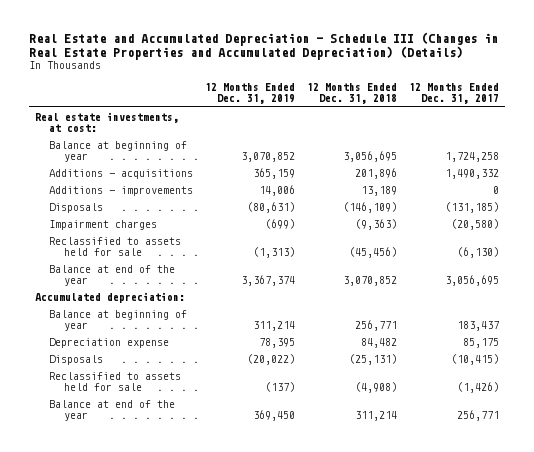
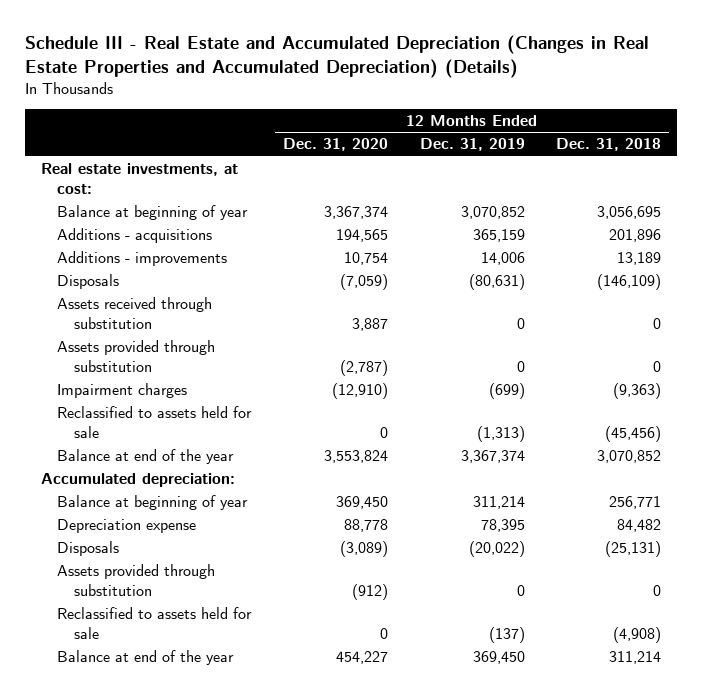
- Real Estate and Accumulated Depreciation - Schedule III (Changes in Real Estate Properties and Accumulated Depreciation) (Details)
+ Schedule III - Real Estate and Accumulated Depreciation (Changes in Real Estate Properties and Accumulated Depreciation) (Details)
- | 12 Months Ended Dec. 31, 2019 | 12 Months Ended Dec. 31, 2018 | 12 Months Ended Dec. 31, 2017
+ | 12 Months Ended Dec. 31, 2020 | 12 Months Ended Dec. 31, 2019 | 12 Months Ended Dec. 31, 2018
+ Assets received through substitution | 3,887 | 0 | 0
+ Assets provided through substitution | (2,787) | 0 | 0
+ Assets provided through substitution | (912) | 0 | 0

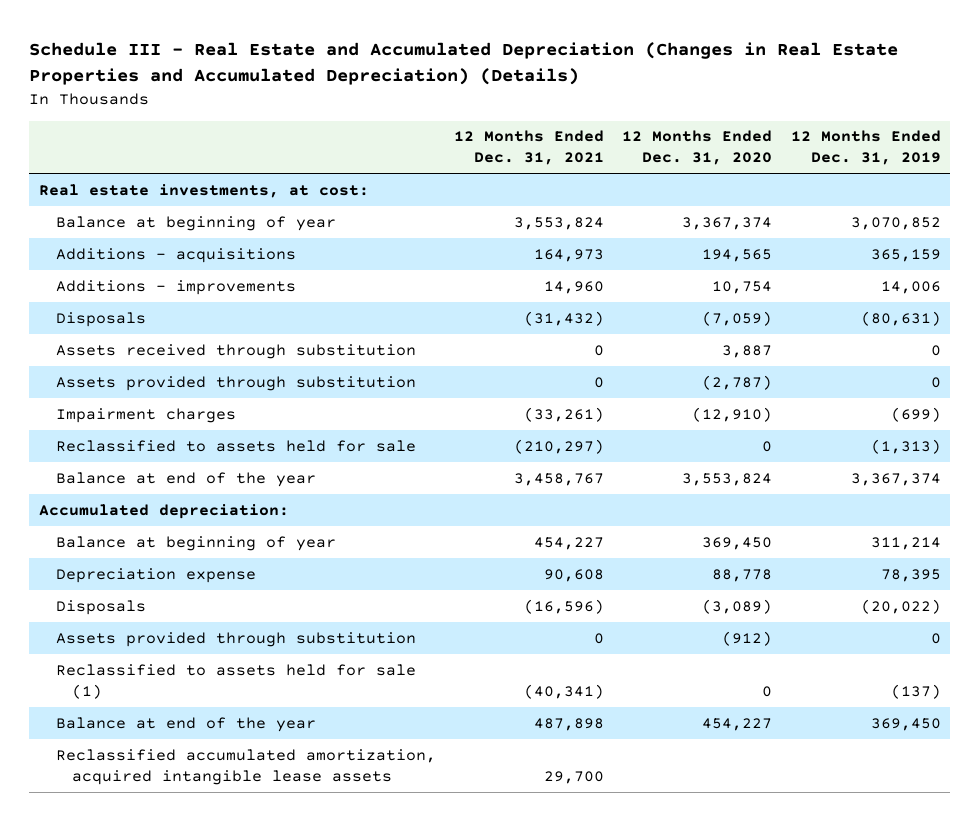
- | 12 Months Ended Dec. 31, 2020 | 12 Months Ended Dec. 31, 2019 | 12 Months Ended Dec. 31, 2018
+ | 12 Months Ended Dec. 31, 2021 | 12 Months Ended Dec. 31, 2020 | 12 Months Ended Dec. 31, 2019
- Reclassified to assets held for sale | 0 | (137) | (4,908)
+ Reclassified to assets held for sale (1) | (40,341) | 0 | (137)
+ Reclassified accumulated amortization, acquired intangible lease assets | 29,700 | |

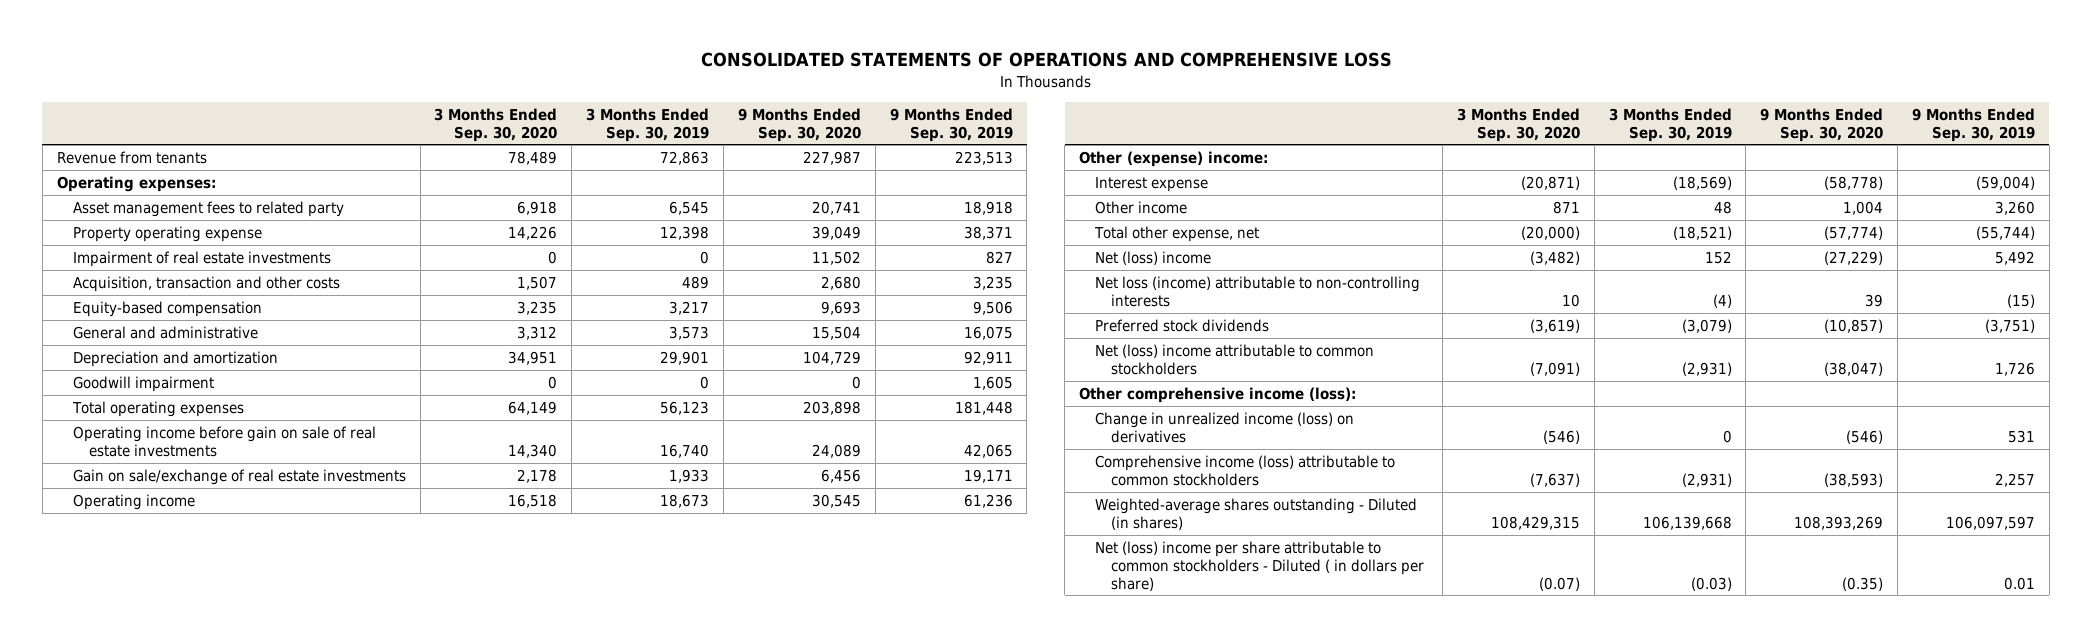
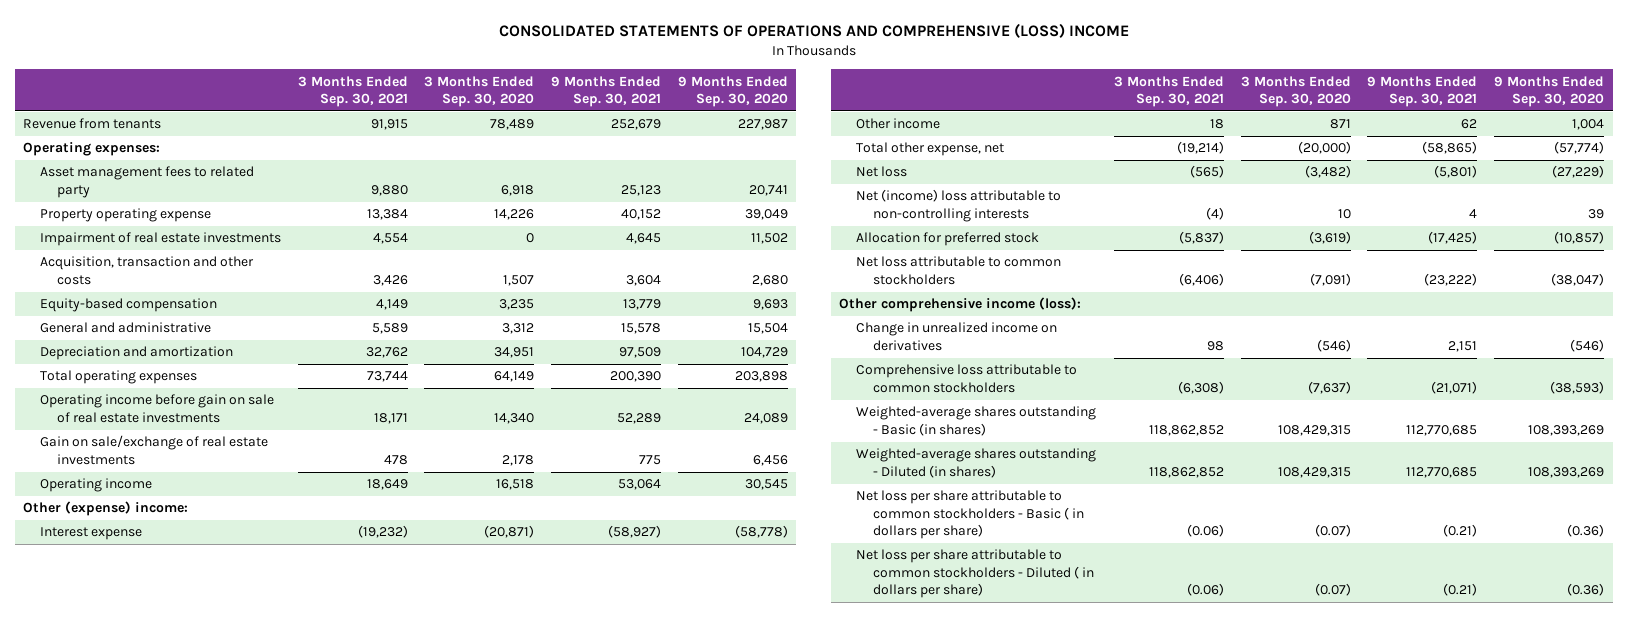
- CONSOLIDATED STATEMENTS OF OPERATIONS AND COMPREHENSIVE LOSS
+ CONSOLIDATED STATEMENTS OF OPERATIONS AND COMPREHENSIVE (LOSS) INCOME
- | 3 Months Ended Sep. 30, 2020 | 3 Months Ended Sep. 30, 2019 | 9 Months Ended Sep. 30, 2020 | 9 Months Ended Sep. 30, 2019
+ | 3 Months Ended Sep. 30, 2021 | 3 Months Ended Sep. 30, 2020 | 9 Months Ended Sep. 30, 2021 | 9 Months Ended Sep. 30, 2020
- Goodwill impairment | 0 | 0 | 0 | 1,605
- Net (loss) income | (3,482) | 152 | (27,229) | 5,492
- Net loss (income) attributable to non-controlling interests | 10 | (4) | 39 | (15)
- Preferred stock dividends | (3,619) | (3,079) | (10,857) | (3,751)
- Net (loss) income attributable to common stockholders | (7,091) | (2,931) | (38,047) | 1,726
+ Net loss | (565) | (3,482) | (5,801) | (27,229)
+ Net (income) loss attributable to non-controlling interests | (4) | 10 | 4 | 39
+ Allocation for preferred stock | (5,837) | (3,619) | (17,425) | (10,857)
+ Net loss attributable to common stockholders | (6,406) | (7,091) | (23,222) | (38,047)
- Change in unrealized income (loss) on derivatives | (546) | 0 | (546) | 531
- Comprehensive income (loss) attributable to common stockholders | (7,637) | (2,931) | (38,593) | 2,257
+ Change in unrealized income on derivatives | 98 | (546) | 2,151 | (546)
+ Comprehensive loss attributable to common stockholders | (6,308) | (7,637) | (21,071) | (38,593)
+ Weighted-average shares outstanding - Basic (in shares) | 118,862,852 | 108,429,315 | 112,770,685 | 108,393,269
- Net (loss) income per share attributable to common stockholders - Diluted ( in dollars per share) | (0.07) | (0.03) | (0.35) | 0.01
+ Net loss per share attributable to common stockholders - Basic ( in dollars per share) | (0.06) | (0.07) | (0.21) | (0.36)
+ Net loss per share attributable to common stockholders - Diluted ( in dollars per share) | (0.06) | (0.07) | (0.21) | (0.36)

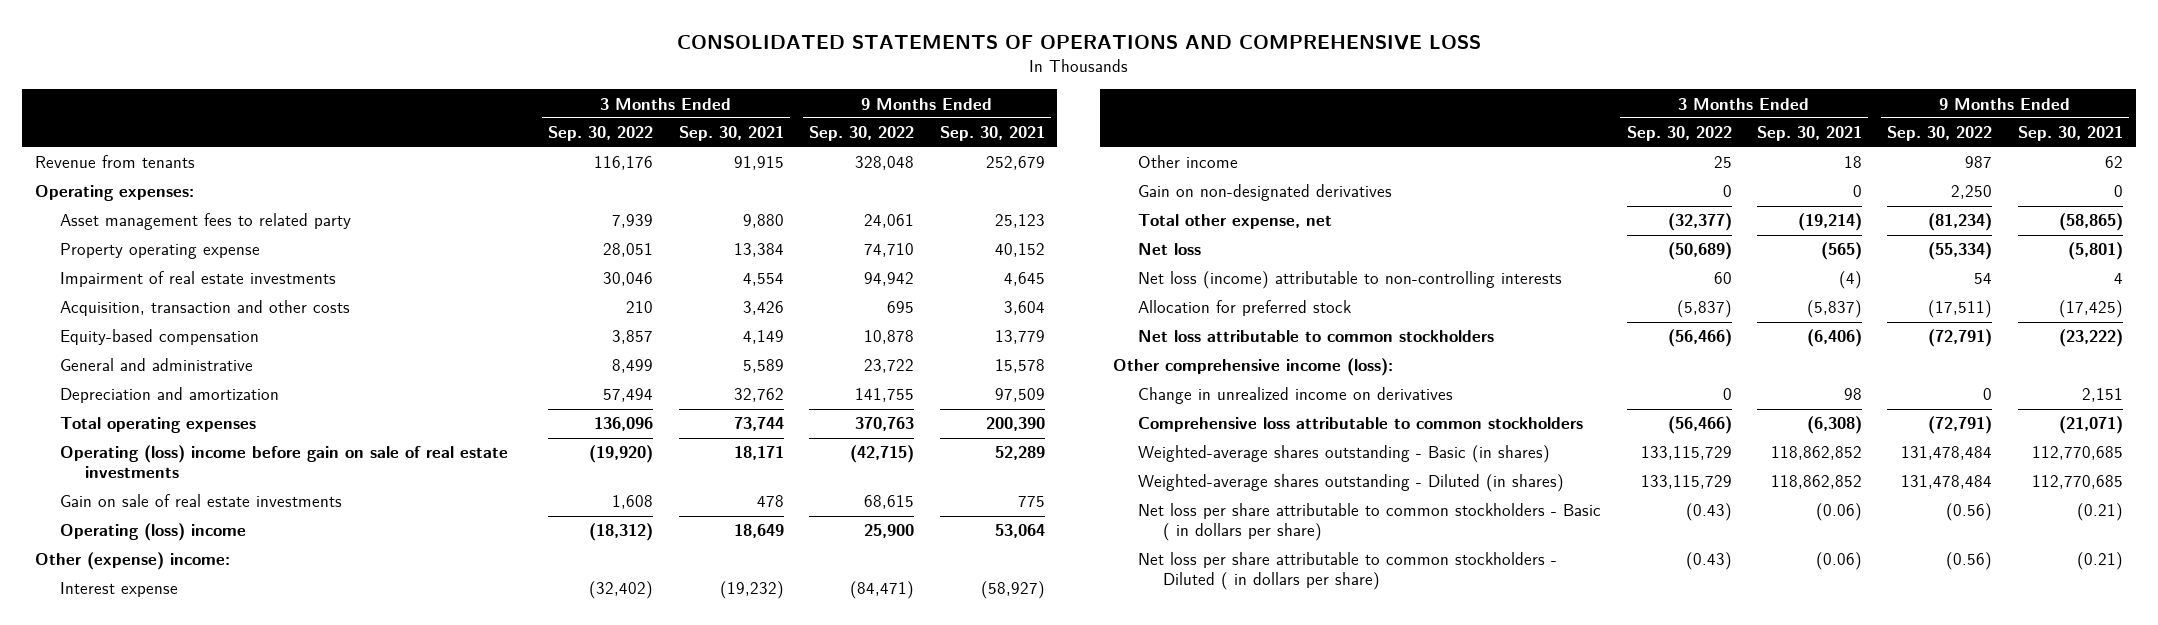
- CONSOLIDATED STATEMENTS OF OPERATIONS AND COMPREHENSIVE (LOSS) INCOME
+ CONSOLIDATED STATEMENTS OF OPERATIONS AND COMPREHENSIVE LOSS
- | 3 Months Ended Sep. 30, 2021 | 3 Months Ended Sep. 30, 2020 | 9 Months Ended Sep. 30, 2021 | 9 Months Ended Sep. 30, 2020
+ | 3 Months Ended Sep. 30, 2022 | 3 Months Ended Sep. 30, 2021 | 9 Months Ended Sep. 30, 2022 | 9 Months Ended Sep. 30, 2021
- Operating income before gain on sale of real estate investments | 18,171 | 14,340 | 52,289 | 24,089
- Gain on sale/exchange of real estate investments | 478 | 2,178 | 775 | 6,456
- Operating income | 18,649 | 16,518 | 53,064 | 30,545
+ Operating (loss) income before gain on sale of real estate investments | (19,920) | 18,171 | (42,715) | 52,289
+ Gain on sale of real estate investments | 1,608 | 478 | 68,615 | 775
+ Operating (loss) income | (18,312) | 18,649 | 25,900 | 53,064
+ Gain on non-designated derivatives | 0 | 0 | 2,250 | 0
- Net (income) loss attributable to non-controlling interests | (4) | 10 | 4 | 39
+ Net loss (income) attributable to non-controlling interests | 60 | (4) | 54 | 4

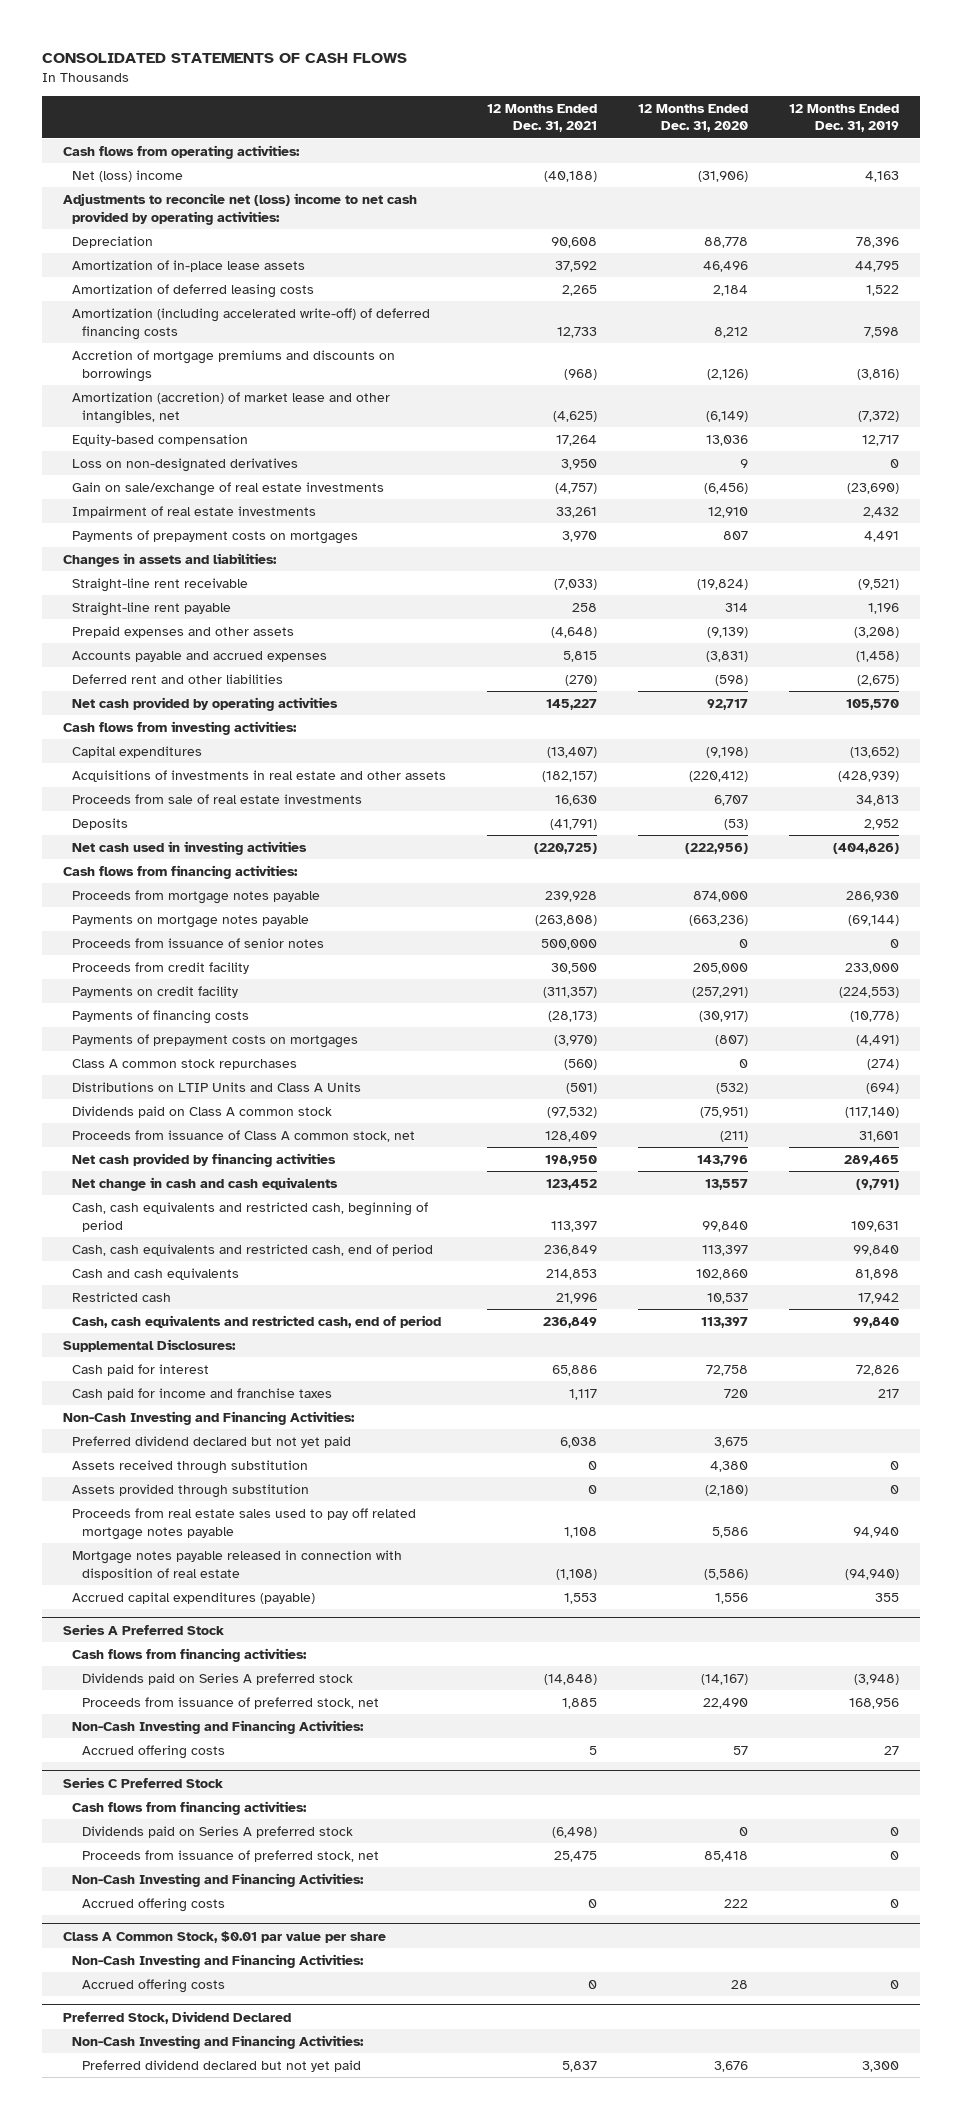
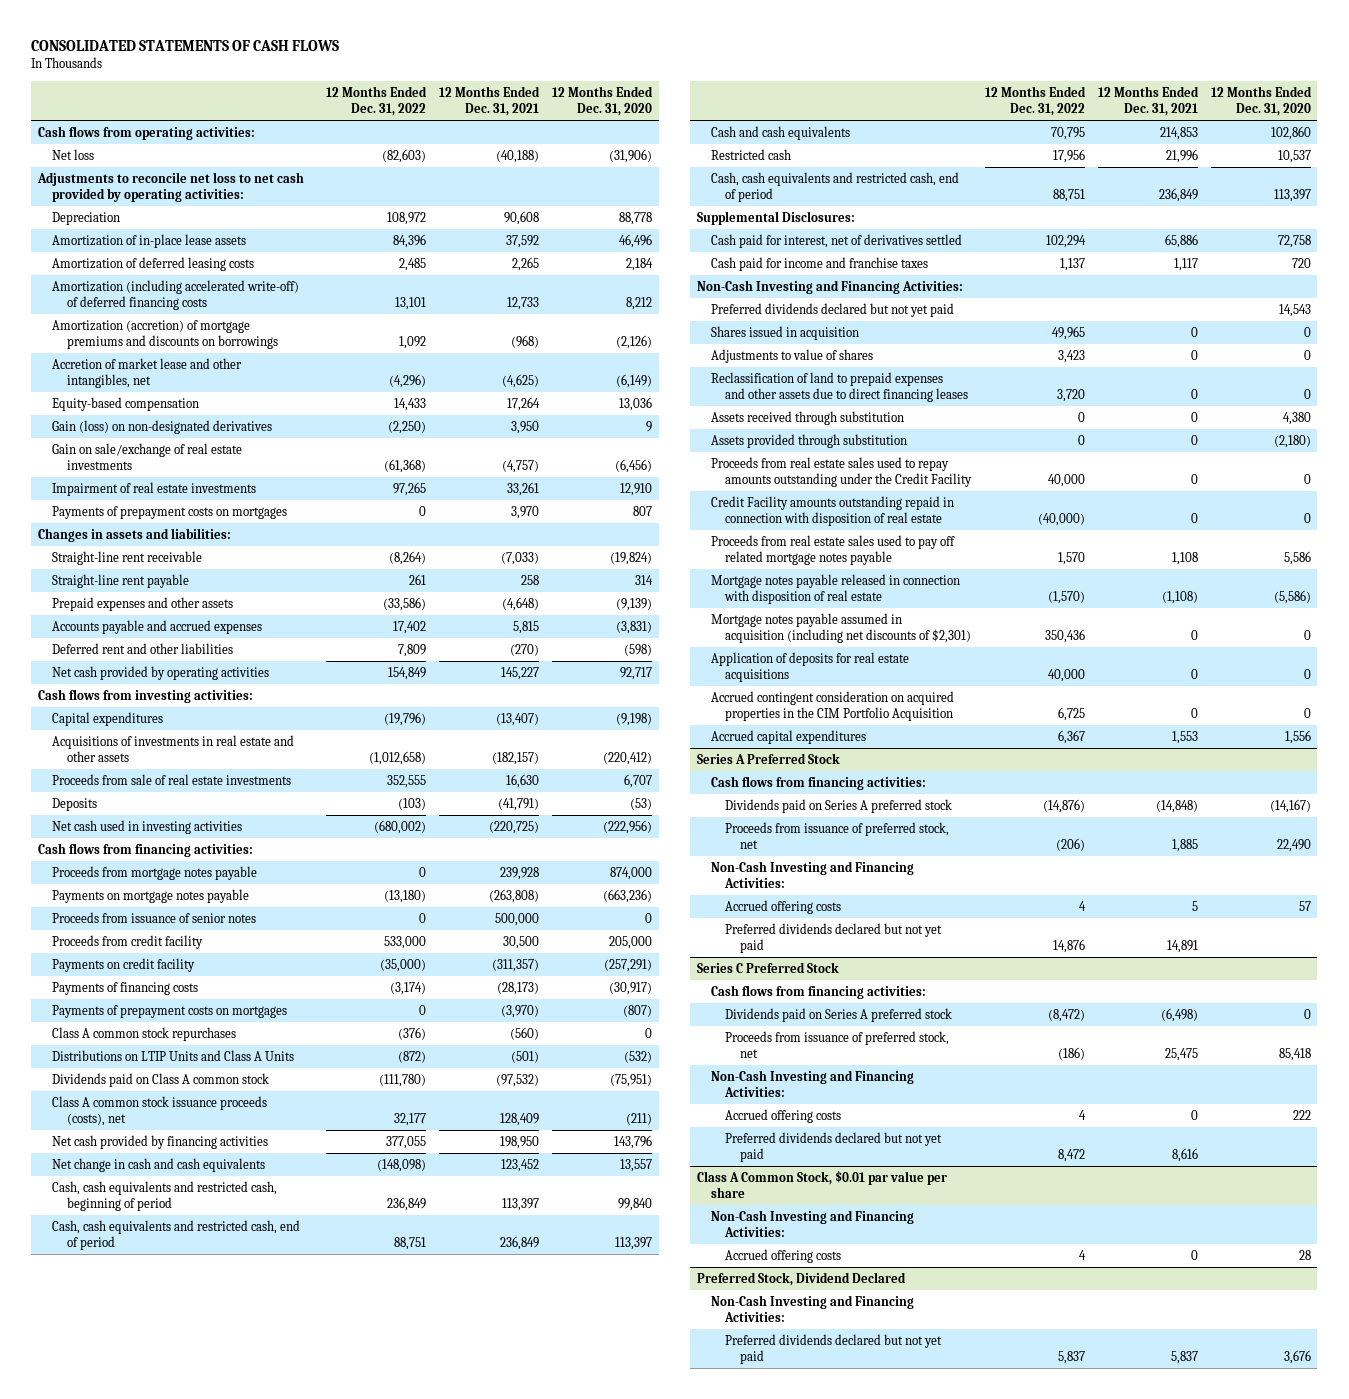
- | 12 Months Ended Dec. 31, 2021 | 12 Months Ended Dec. 31, 2020 | 12 Months Ended Dec. 31, 2019
+ | 12 Months Ended Dec. 31, 2022 | 12 Months Ended Dec. 31, 2021 | 12 Months Ended Dec. 31, 2020
- Net (loss) income | (40,188) | (31,906) | 4,163
- Adjustments to reconcile net (loss) income to net cash provided by operating activities:
+ Net loss | (82,603) | (40,188) | (31,906)
+ Adjustments to reconcile net loss to net cash provided by operating activities:
- Accretion of mortgage premiums and discounts on borrowings | (968) | (2,126) | (3,816)
- Amortization (accretion) of market lease and other intangibles, net | (4,625) | (6,149) | (7,372)
+ Amortization (accretion) of mortgage premiums and discounts on borrowings | 1,092 | (968) | (2,126)
+ Accretion of market lease and other intangibles, net | (4,296) | (4,625) | (6,149)
- Loss on non-designated derivatives | 3,950 | 9 | 0
+ Gain (loss) on non-designated derivatives | (2,250) | 3,950 | 9
- Proceeds from issuance of Class A common stock, net | 128,409 | (211) | 31,601
+ Class A common stock issuance proceeds (costs), net | 32,177 | 128,409 | (211)
- Cash paid for interest | 65,886 | 72,758 | 72,826
+ Cash paid for interest, net of derivatives settled | 102,294 | 65,886 | 72,758
- Preferred dividend declared but not yet paid | 6,038 | 3,675 |
+ Preferred dividends declared but not yet paid | | | 14,543
+ Shares issued in acquisition | 49,965 | 0 | 0
+ Adjustments to value of shares | 3,423 | 0 | 0
+ Reclassification of land to prepaid expenses and other assets due to direct financing leases | 3,720 | 0 | 0
+ Proceeds from real estate sales used to repay amounts outstanding under the Credit Facility | 40,000 | 0 | 0
+ Credit Facility amounts outstanding repaid in connection with disposition of real estate | (40,000) | 0 | 0
- Accrued capital expenditures (payable) | 1,553 | 1,556 | 355
+ Mortgage notes payable assumed in acquisition (including net discounts of $2,301) | 350,436 | 0 | 0
+ Application of deposits for real estate acquisitions | 40,000 | 0 | 0
+ Accrued contingent consideration on acquired properties in the CIM Portfolio Acquisition | 6,725 | 0 | 0
+ Accrued capital expenditures | 6,367 | 1,553 | 1,556
@ Series A Preferred Stock
+ Preferred dividends declared but not yet paid | 14,876 | 14,891 |
@ Series C Preferred Stock
+ Preferred dividends declared but not yet paid | 8,472 | 8,616 |
@ Preferred Stock, Dividend Declared
- Preferred dividend declared but not yet paid | 5,837 | 3,676 | 3,300
+ Preferred dividends declared but not yet paid | 5,837 | 5,837 | 3,676

